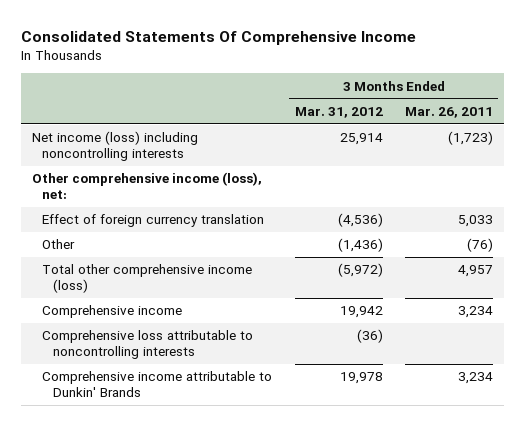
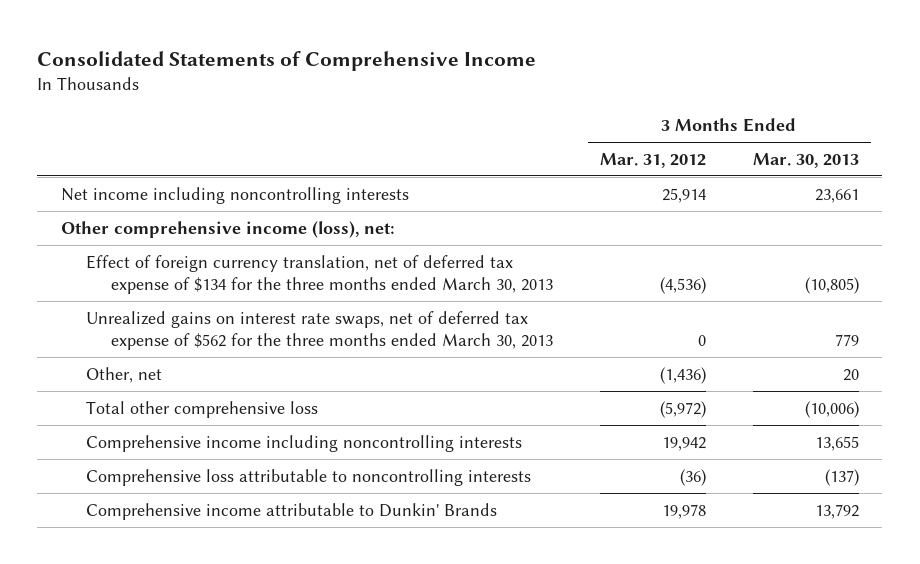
- Consolidated Statements Of Comprehensive Income
+ Consolidated Statements of Comprehensive Income
- | 3 Months Ended Mar. 31, 2012 | 3 Months Ended Mar. 26, 2011
+ | 3 Months Ended Mar. 31, 2012 | 3 Months Ended Mar. 30, 2013
- Net income (loss) including noncontrolling interests | 25,914 | (1,723)
+ Net income including noncontrolling interests | 25,914 | 23,661
- Effect of foreign currency translation | (4,536) | 5,033
- Other | (1,436) | (76)
- Total other comprehensive income (loss) | (5,972) | 4,957
- Comprehensive income | 19,942 | 3,234
+ Effect of foreign currency translation, net of deferred tax expense of $134 for the three months ended March 30, 2013 | (4,536) | (10,805)
+ Unrealized gains on interest rate swaps, net of deferred tax expense of $562 for the three months ended March 30, 2013 | 0 | 779
+ Other, net | (1,436) | 20
+ Total other comprehensive loss | (5,972) | (10,006)
+ Comprehensive income including noncontrolling interests | 19,942 | 13,655

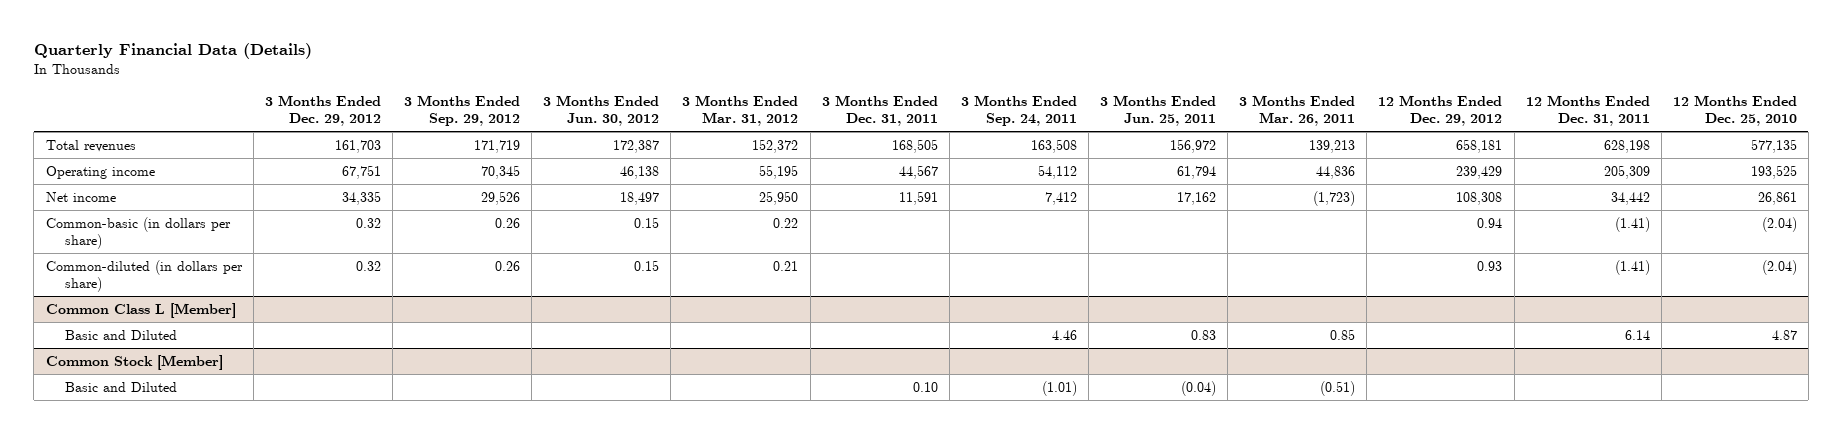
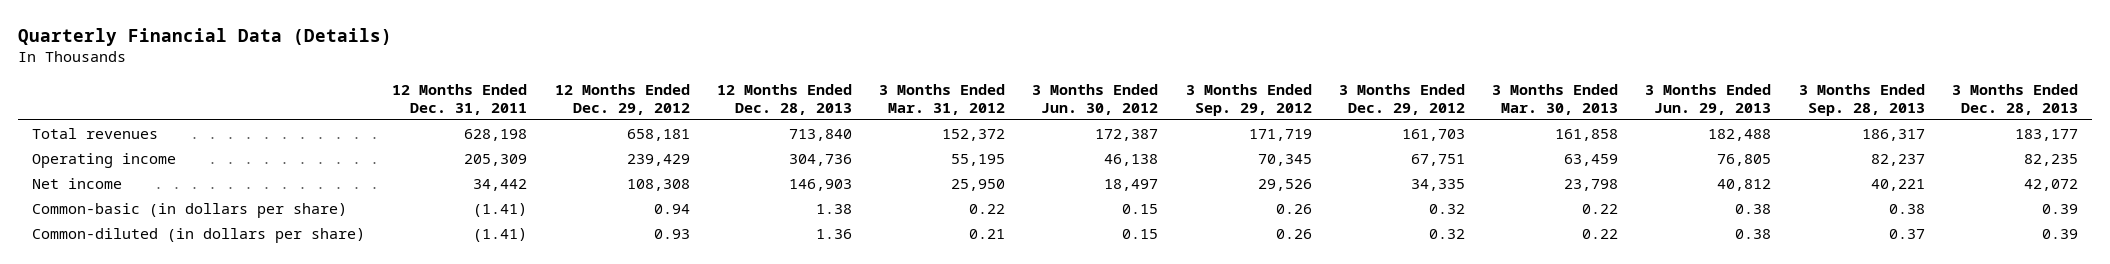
- | 3 Months Ended Dec. 29, 2012 | 3 Months Ended Sep. 29, 2012 | 3 Months Ended Jun. 30, 2012 | 3 Months Ended Mar. 31, 2012 | 3 Months Ended Dec. 31, 2011 | 3 Months Ended Sep. 24, 2011 | 3 Months Ended Jun. 25, 2011 | 3 Months Ended Mar. 26, 2011 | 12 Months Ended Dec. 29, 2012 | 12 Months Ended Dec. 31, 2011 | 12 Months Ended Dec. 25, 2010
+ | 12 Months Ended Dec. 31, 2011 | 12 Months Ended Dec. 29, 2012 | 12 Months Ended Dec. 28, 2013 | 3 Months Ended Mar. 31, 2012 | 3 Months Ended Jun. 30, 2012 | 3 Months Ended Sep. 29, 2012 | 3 Months Ended Dec. 29, 2012 | 3 Months Ended Mar. 30, 2013 | 3 Months Ended Jun. 29, 2013 | 3 Months Ended Sep. 28, 2013 | 3 Months Ended Dec. 28, 2013
- Common Class L [Member]
- Basic and Diluted | | | | | | 4.46 | 0.83 | 0.85 | | 6.14 | 4.87
- Common Stock [Member]
- Basic and Diluted | | | | | 0.10 | (1.01) | (0.04) | (0.51) | | |

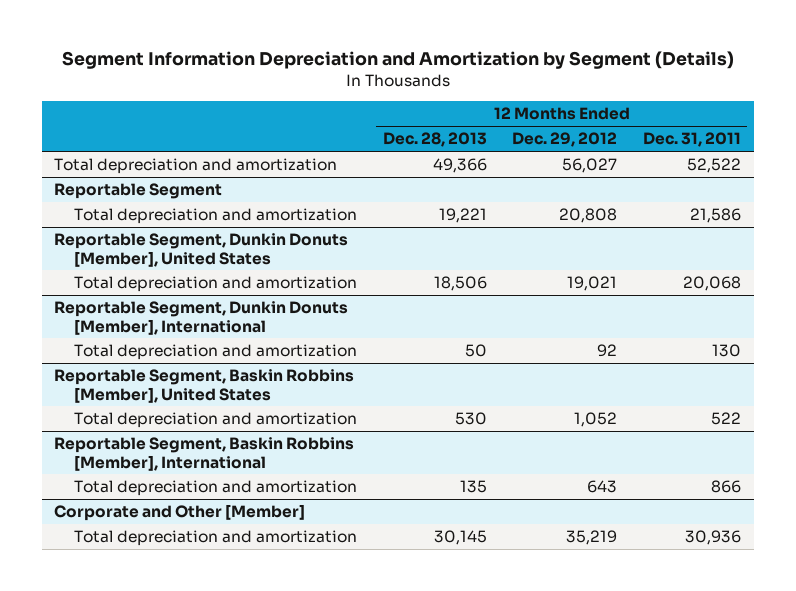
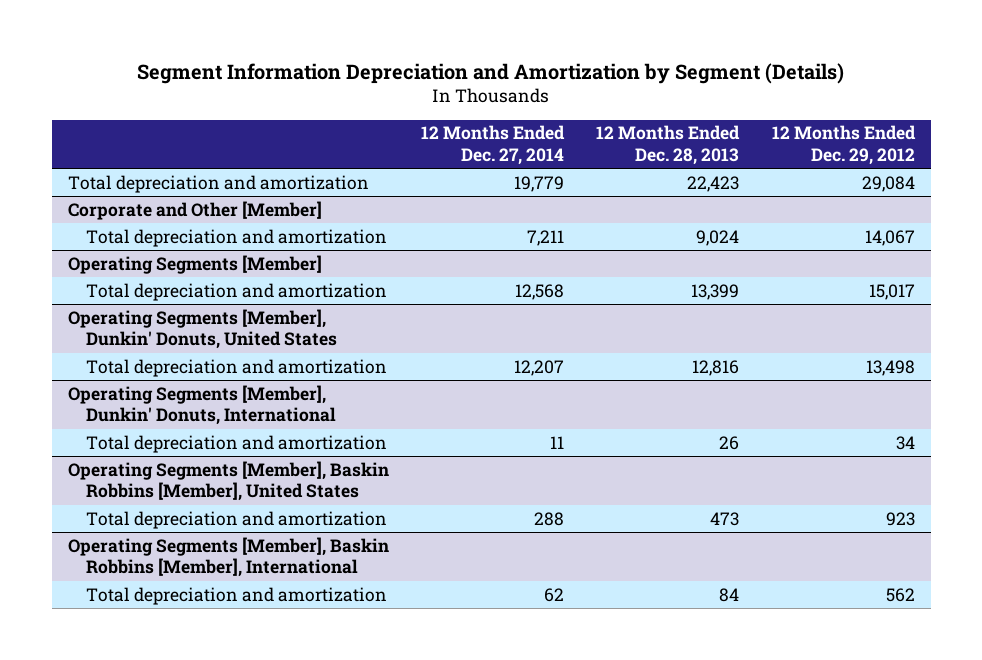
- | 12 Months Ended Dec. 28, 2013 | 12 Months Ended Dec. 29, 2012 | 12 Months Ended Dec. 31, 2011
+ | 12 Months Ended Dec. 27, 2014 | 12 Months Ended Dec. 28, 2013 | 12 Months Ended Dec. 29, 2012
- Total depreciation and amortization | 49,366 | 56,027 | 52,522
- Reportable Segment
- Total depreciation and amortization | 19,221 | 20,808 | 21,586
- Reportable Segment, Dunkin Donuts [Member], United States
- Total depreciation and amortization | 18,506 | 19,021 | 20,068
- Reportable Segment, Dunkin Donuts [Member], International
- Total depreciation and amortization | 50 | 92 | 130
- Reportable Segment, Baskin Robbins [Member], United States
- Total depreciation and amortization | 530 | 1,052 | 522
- Reportable Segment, Baskin Robbins [Member], International
- Total depreciation and amortization | 135 | 643 | 866
+ Total depreciation and amortization | 19,779 | 22,423 | 29,084
@ Corporate and Other [Member]
- Total depreciation and amortization | 30,145 | 35,219 | 30,936
+ Total depreciation and amortization | 7,211 | 9,024 | 14,067
+ Operating Segments [Member]
+ Total depreciation and amortization | 12,568 | 13,399 | 15,017
+ Operating Segments [Member], Dunkin' Donuts, United States
+ Total depreciation and amortization | 12,207 | 12,816 | 13,498
+ Operating Segments [Member], Dunkin' Donuts, International
+ Total depreciation and amortization | 11 | 26 | 34
+ Operating Segments [Member], Baskin Robbins [Member], United States
+ Total depreciation and amortization | 288 | 473 | 923
+ Operating Segments [Member], Baskin Robbins [Member], International
+ Total depreciation and amortization | 62 | 84 | 562

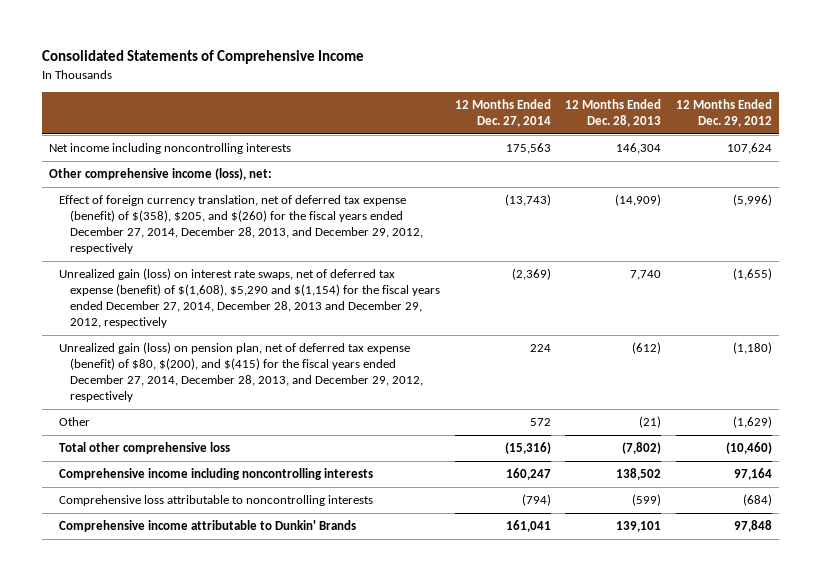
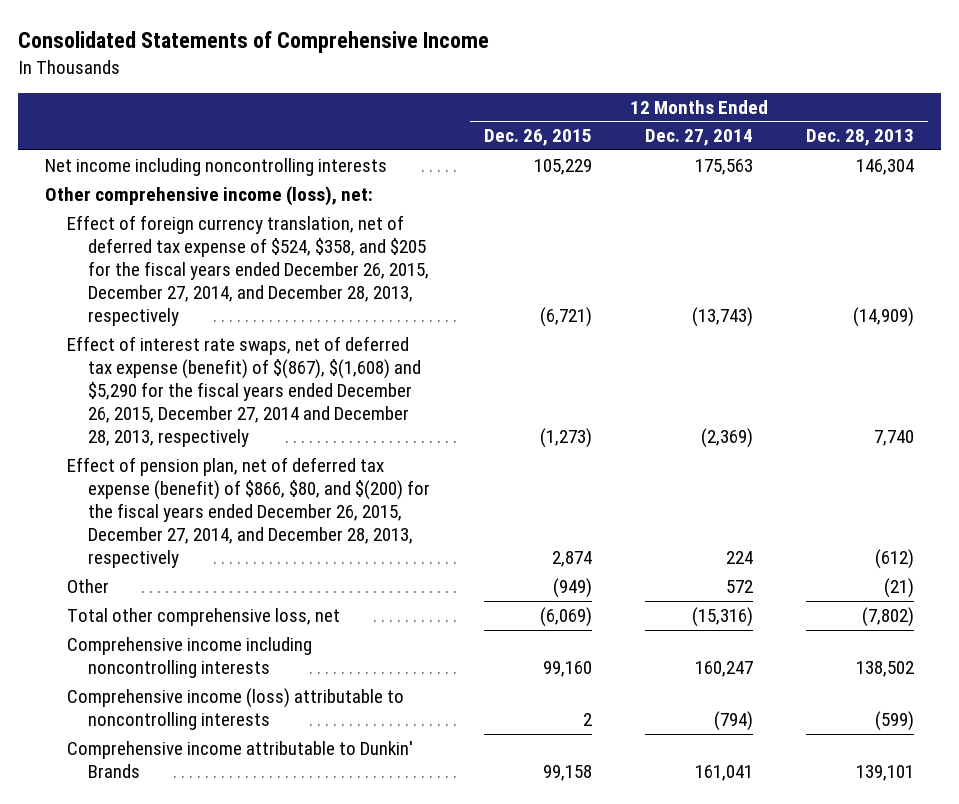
- | 12 Months Ended Dec. 27, 2014 | 12 Months Ended Dec. 28, 2013 | 12 Months Ended Dec. 29, 2012
+ | 12 Months Ended Dec. 26, 2015 | 12 Months Ended Dec. 27, 2014 | 12 Months Ended Dec. 28, 2013
- Effect of foreign currency translation, net of deferred tax expense (benefit) of $(358), $205, and $(260) for the fiscal years ended December 27, 2014, December 28, 2013, and December 29, 2012, respectively | (13,743) | (14,909) | (5,996)
- Unrealized gain (loss) on interest rate swaps, net of deferred tax expense (benefit) of $(1,608), $5,290 and $(1,154) for the fiscal years ended December 27, 2014, December 28, 2013 and December 29, 2012, respectively | (2,369) | 7,740 | (1,655)
- Unrealized gain (loss) on pension plan, net of deferred tax expense (benefit) of $80, $(200), and $(415) for the fiscal years ended December 27, 2014, December 28, 2013, and December 29, 2012, respectively | 224 | (612) | (1,180)
+ Effect of foreign currency translation, net of deferred tax expense of $524, $358, and $205 for the fiscal years ended December 26, 2015, December 27, 2014, and December 28, 2013, respectively | (6,721) | (13,743) | (14,909)
+ Effect of interest rate swaps, net of deferred tax expense (benefit) of $(867), $(1,608) and $5,290 for the fiscal years ended December 26, 2015, December 27, 2014 and December 28, 2013, respectively | (1,273) | (2,369) | 7,740
+ Effect of pension plan, net of deferred tax expense (benefit) of $866, $80, and $(200) for the fiscal years ended December 26, 2015, December 27, 2014, and December 28, 2013, respectively | 2,874 | 224 | (612)
- Total other comprehensive loss | (15,316) | (7,802) | (10,460)
+ Total other comprehensive loss, net | (6,069) | (15,316) | (7,802)
- Comprehensive loss attributable to noncontrolling interests | (794) | (599) | (684)
+ Comprehensive income (loss) attributable to noncontrolling interests | 2 | (794) | (599)

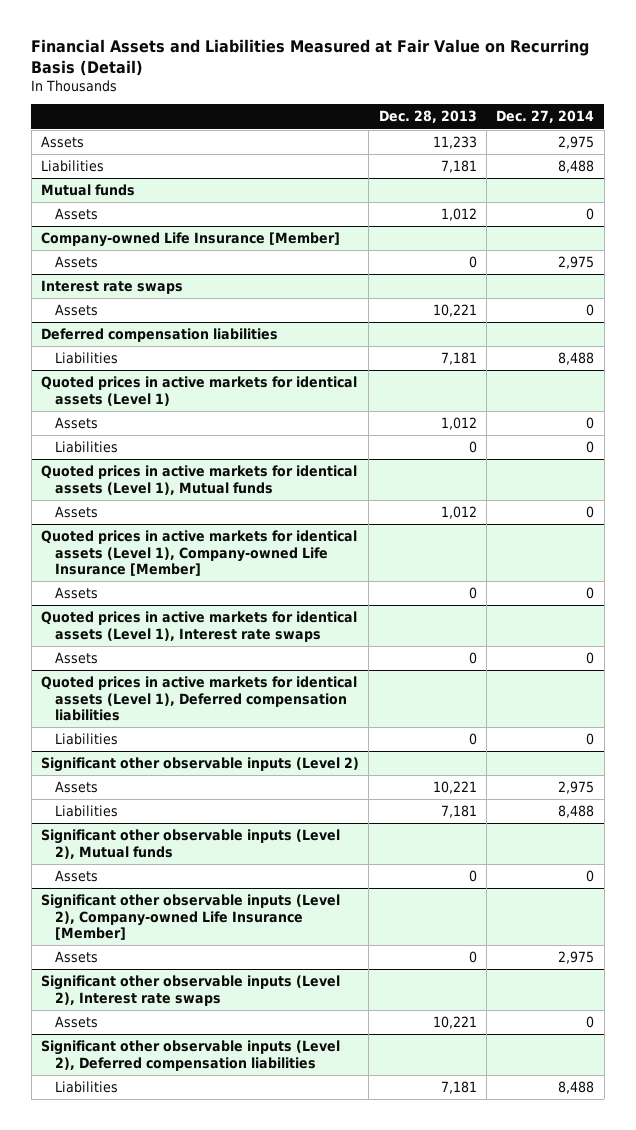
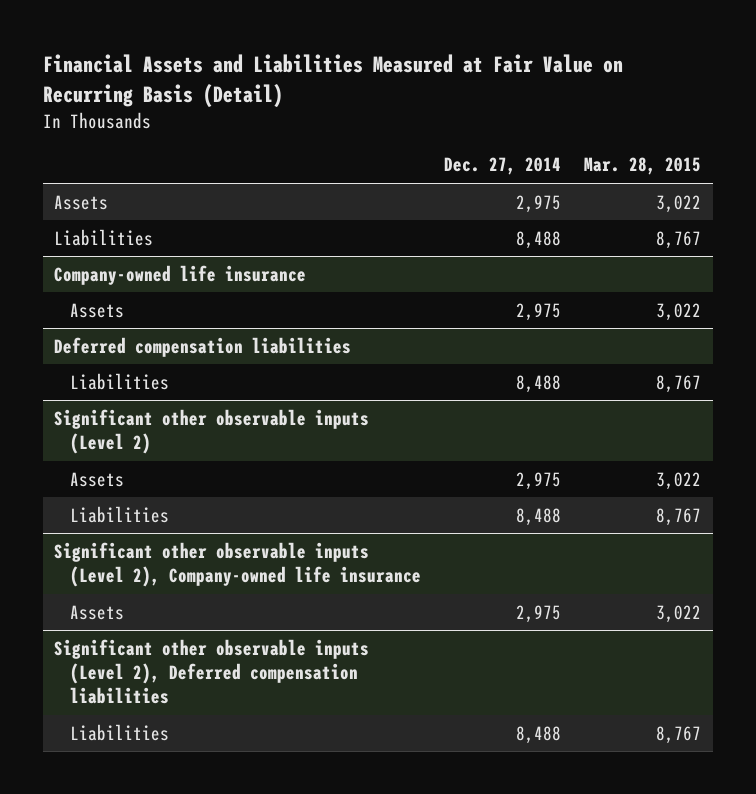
- | Dec. 28, 2013 | Dec. 27, 2014
+ | Dec. 27, 2014 | Mar. 28, 2015
- Mutual funds
- Assets | 1,012 | 0
- Company-owned Life Insurance [Member]
+ Company-owned life insurance
- Interest rate swaps
- Assets | 10,221 | 0
- Quoted prices in active markets for identical assets (Level 1)
- Assets | 1,012 | 0
- Liabilities | 0 | 0
- Quoted prices in active markets for identical assets (Level 1), Mutual funds
- Assets | 1,012 | 0
- Quoted prices in active markets for identical assets (Level 1), Company-owned Life Insurance [Member]
- Assets | 0 | 0
- Quoted prices in active markets for identical assets (Level 1), Interest rate swaps
- Assets | 0 | 0
- Quoted prices in active markets for identical assets (Level 1), Deferred compensation liabilities
- Liabilities | 0 | 0
- Significant other observable inputs (Level 2), Mutual funds
- Assets | 0 | 0
- Significant other observable inputs (Level 2), Company-owned Life Insurance [Member]
+ Significant other observable inputs (Level 2), Company-owned life insurance
- Significant other observable inputs (Level 2), Interest rate swaps
- Assets | 10,221 | 0

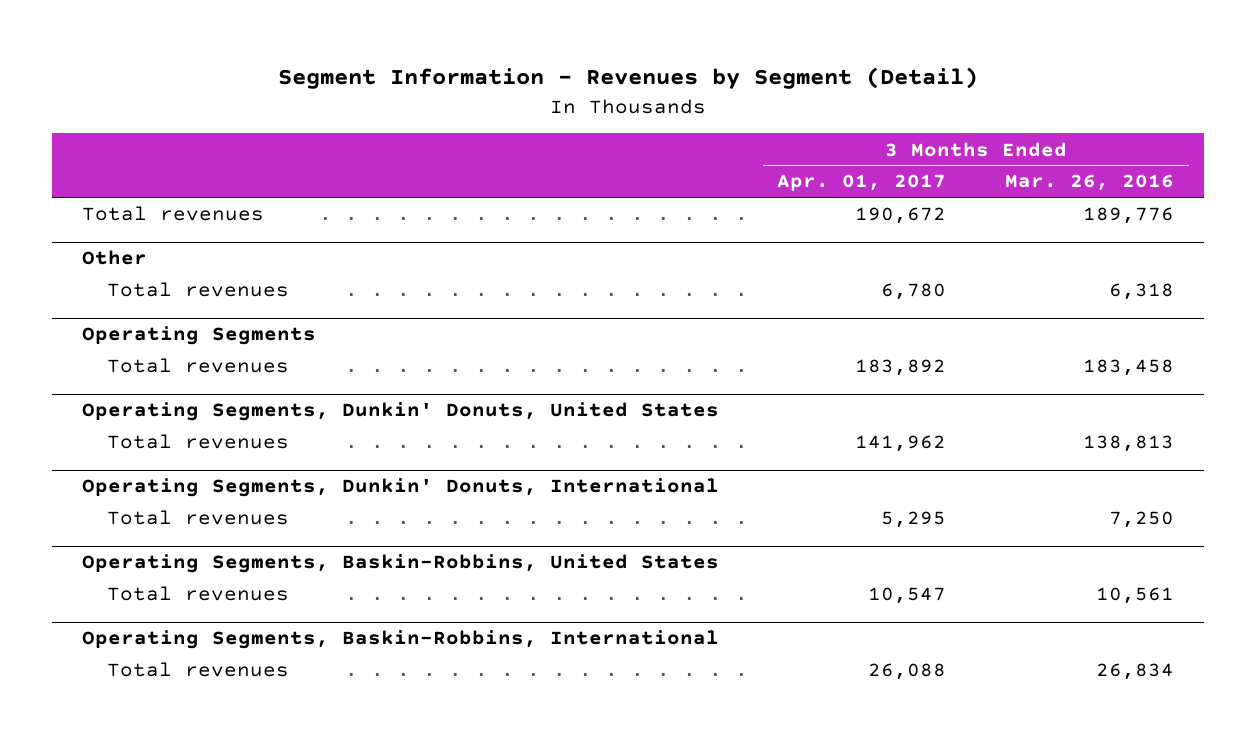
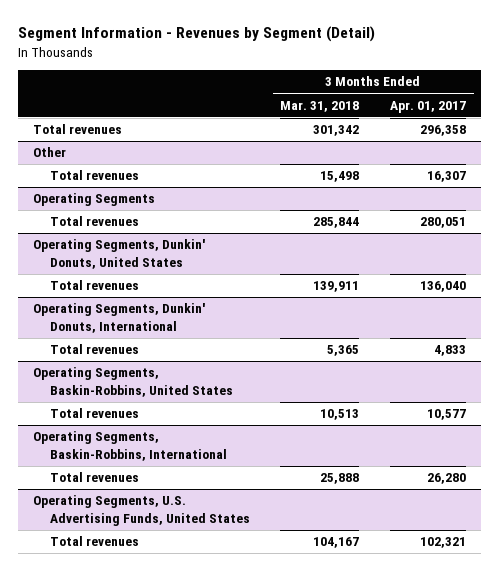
- | 3 Months Ended Apr. 01, 2017 | 3 Months Ended Mar. 26, 2016
+ | 3 Months Ended Mar. 31, 2018 | 3 Months Ended Apr. 01, 2017
- Total revenues | 190,672 | 189,776
+ Total revenues | 301,342 | 296,358
@ Other
- Total revenues | 6,780 | 6,318
+ Total revenues | 15,498 | 16,307
@ Operating Segments
- Total revenues | 183,892 | 183,458
+ Total revenues | 285,844 | 280,051
@ Operating Segments, Dunkin' Donuts, United States
- Total revenues | 141,962 | 138,813
+ Total revenues | 139,911 | 136,040
@ Operating Segments, Dunkin' Donuts, International
- Total revenues | 5,295 | 7,250
+ Total revenues | 5,365 | 4,833
@ Operating Segments, Baskin-Robbins, United States
- Total revenues | 10,547 | 10,561
+ Total revenues | 10,513 | 10,577
@ Operating Segments, Baskin-Robbins, International
- Total revenues | 26,088 | 26,834
+ Total revenues | 25,888 | 26,280
+ Operating Segments, U.S. Advertising Funds, United States
+ Total revenues | 104,167 | 102,321

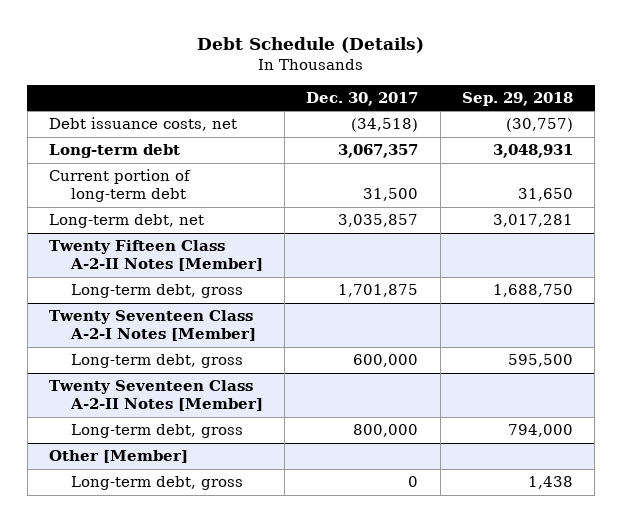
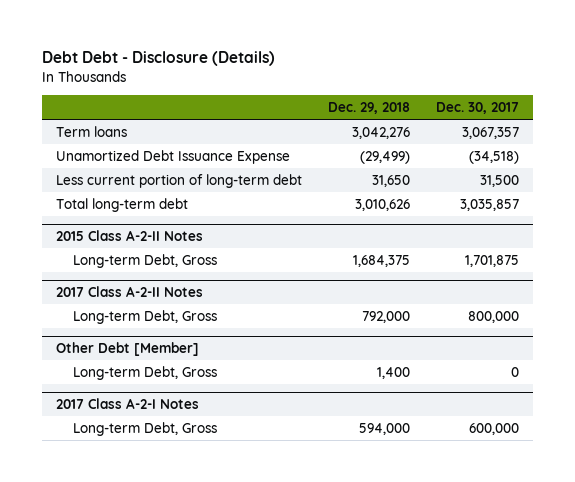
- Debt Schedule (Details)
+ Debt Debt - Disclosure (Details)
- | Dec. 30, 2017 | Sep. 29, 2018
+ | Dec. 29, 2018 | Dec. 30, 2017
- Debt issuance costs, net | (34,518) | (30,757)
- Long-term debt | 3,067,357 | 3,048,931
- Current portion of long-term debt | 31,500 | 31,650
- Long-term debt, net | 3,035,857 | 3,017,281
- Twenty Fifteen Class A-2-II Notes [Member]
- Long-term debt, gross | 1,701,875 | 1,688,750
- Twenty Seventeen Class A-2-I Notes [Member]
- Long-term debt, gross | 600,000 | 595,500
- Twenty Seventeen Class A-2-II Notes [Member]
- Long-term debt, gross | 800,000 | 794,000
- Other [Member]
- Long-term debt, gross | 0 | 1,438
+ Term loans | 3,042,276 | 3,067,357
+ Unamortized Debt Issuance Expense | (29,499) | (34,518)
+ Less current portion of long-term debt | 31,650 | 31,500
+ Total long-term debt | 3,010,626 | 3,035,857
+ 2015 Class A-2-II Notes
+ Long-term Debt, Gross | 1,684,375 | 1,701,875
+ 2017 Class A-2-II Notes
+ Long-term Debt, Gross | 792,000 | 800,000
+ Other Debt [Member]
+ Long-term Debt, Gross | 1,400 | 0
+ 2017 Class A-2-I Notes
+ Long-term Debt, Gross | 594,000 | 600,000

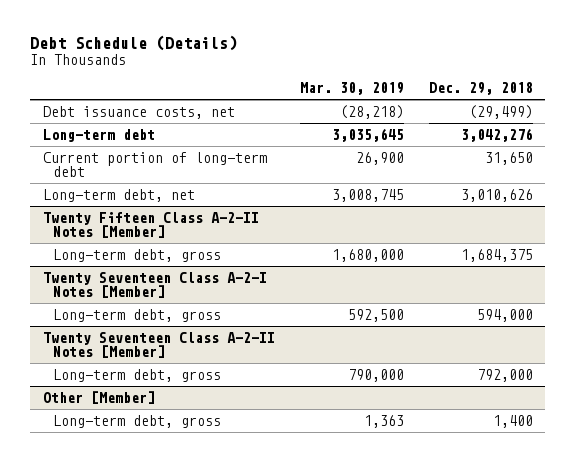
- Debt Debt - Disclosure (Details)
+ Debt Schedule (Details)
- | Dec. 29, 2018 | Dec. 30, 2017
+ | Mar. 30, 2019 | Dec. 29, 2018
- Term loans | 3,042,276 | 3,067,357
- Unamortized Debt Issuance Expense | (29,499) | (34,518)
- Less current portion of long-term debt | 31,650 | 31,500
- Total long-term debt | 3,010,626 | 3,035,857
- 2015 Class A-2-II Notes
- Long-term Debt, Gross | 1,684,375 | 1,701,875
- 2017 Class A-2-II Notes
- Long-term Debt, Gross | 792,000 | 800,000
- Other Debt [Member]
- Long-term Debt, Gross | 1,400 | 0
- 2017 Class A-2-I Notes
- Long-term Debt, Gross | 594,000 | 600,000
+ Debt issuance costs, net | (28,218) | (29,499)
+ Long-term debt | 3,035,645 | 3,042,276
+ Current portion of long-term debt | 26,900 | 31,650
+ Long-term debt, net | 3,008,745 | 3,010,626
+ Twenty Fifteen Class A-2-II Notes [Member]
+ Long-term debt, gross | 1,680,000 | 1,684,375
+ Twenty Seventeen Class A-2-I Notes [Member]
+ Long-term debt, gross | 592,500 | 594,000
+ Twenty Seventeen Class A-2-II Notes [Member]
+ Long-term debt, gross | 790,000 | 792,000
+ Other [Member]
+ Long-term debt, gross | 1,363 | 1,400

